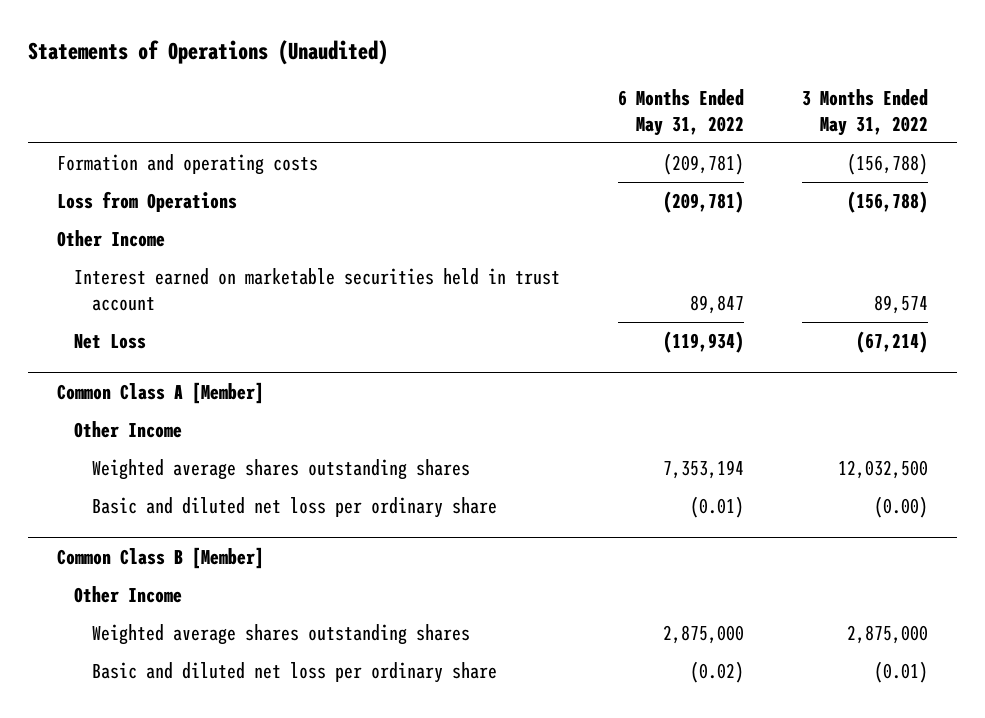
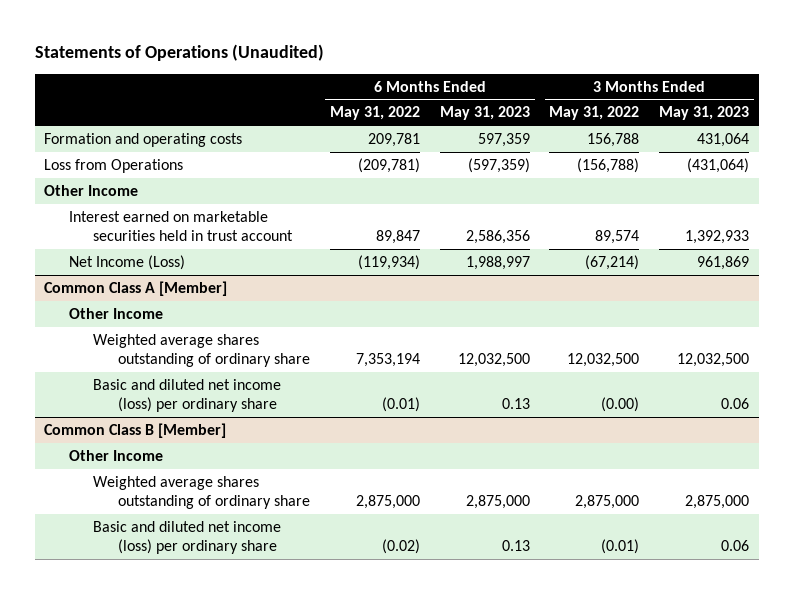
- | 6 Months Ended May 31, 2022 | 3 Months Ended May 31, 2022
+ | 6 Months Ended May 31, 2022 | 6 Months Ended May 31, 2023 | 3 Months Ended May 31, 2022 | 3 Months Ended May 31, 2023
- Formation and operating costs | (209,781) | (156,788)
+ Formation and operating costs | 209,781 | 597,359 | 156,788 | 431,064
- Net Loss | (119,934) | (67,214)
+ Net Income (Loss) | (119,934) | 1,988,997 | (67,214) | 961,869
@ Common Class A [Member]
- Weighted average shares outstanding shares | 7,353,194 | 12,032,500
- Basic and diluted net loss per ordinary share | (0.01) | (0.00)
+ Weighted average shares outstanding of ordinary share | 7,353,194 | 12,032,500 | 12,032,500 | 12,032,500
+ Basic and diluted net income (loss) per ordinary share | (0.01) | 0.13 | (0.00) | 0.06
@ Common Class B [Member]
- Weighted average shares outstanding shares | 2,875,000 | 2,875,000
- Basic and diluted net loss per ordinary share | (0.02) | (0.01)
+ Weighted average shares outstanding of ordinary share | 2,875,000 | 2,875,000 | 2,875,000 | 2,875,000
+ Basic and diluted net income (loss) per ordinary share | (0.02) | 0.13 | (0.01) | 0.06

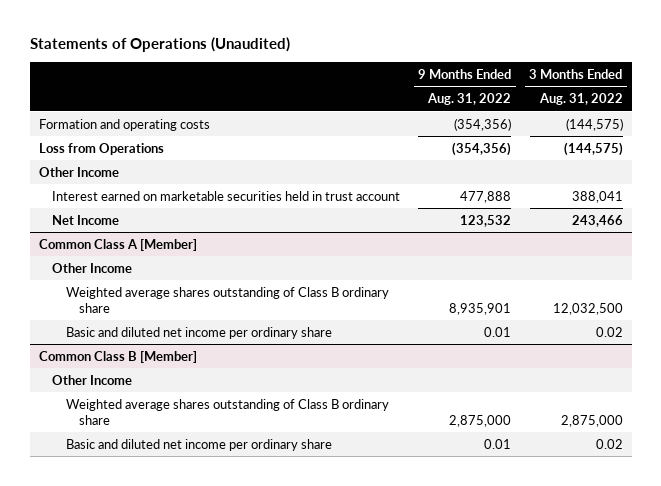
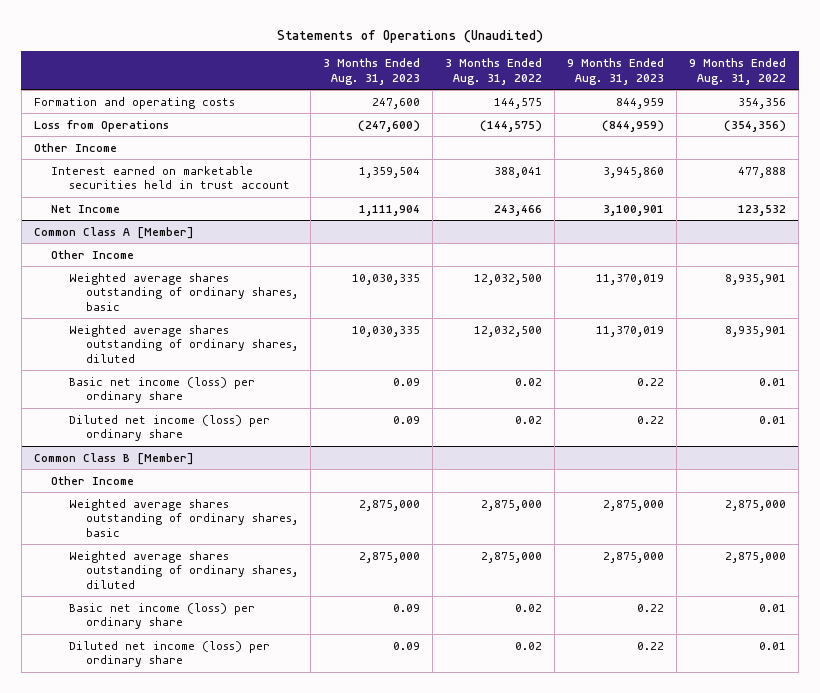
- | 9 Months Ended Aug. 31, 2022 | 3 Months Ended Aug. 31, 2022
+ | 3 Months Ended Aug. 31, 2023 | 3 Months Ended Aug. 31, 2022 | 9 Months Ended Aug. 31, 2023 | 9 Months Ended Aug. 31, 2022
- Formation and operating costs | (354,356) | (144,575)
+ Formation and operating costs | 247,600 | 144,575 | 844,959 | 354,356
@ Common Class A [Member]
- Weighted average shares outstanding of Class B ordinary share | 8,935,901 | 12,032,500
- Basic and diluted net income per ordinary share | 0.01 | 0.02
+ Weighted average shares outstanding of ordinary shares, basic | 10,030,335 | 12,032,500 | 11,370,019 | 8,935,901
+ Weighted average shares outstanding of ordinary shares, diluted | 10,030,335 | 12,032,500 | 11,370,019 | 8,935,901
+ Basic net income (loss) per ordinary share | 0.09 | 0.02 | 0.22 | 0.01
+ Diluted net income (loss) per ordinary share | 0.09 | 0.02 | 0.22 | 0.01
@ Common Class B [Member]
- Weighted average shares outstanding of Class B ordinary share | 2,875,000 | 2,875,000
- Basic and diluted net income per ordinary share | 0.01 | 0.02
+ Weighted average shares outstanding of ordinary shares, basic | 2,875,000 | 2,875,000 | 2,875,000 | 2,875,000
+ Weighted average shares outstanding of ordinary shares, diluted | 2,875,000 | 2,875,000 | 2,875,000 | 2,875,000
+ Basic net income (loss) per ordinary share | 0.09 | 0.02 | 0.22 | 0.01
+ Diluted net income (loss) per ordinary share | 0.09 | 0.02 | 0.22 | 0.01

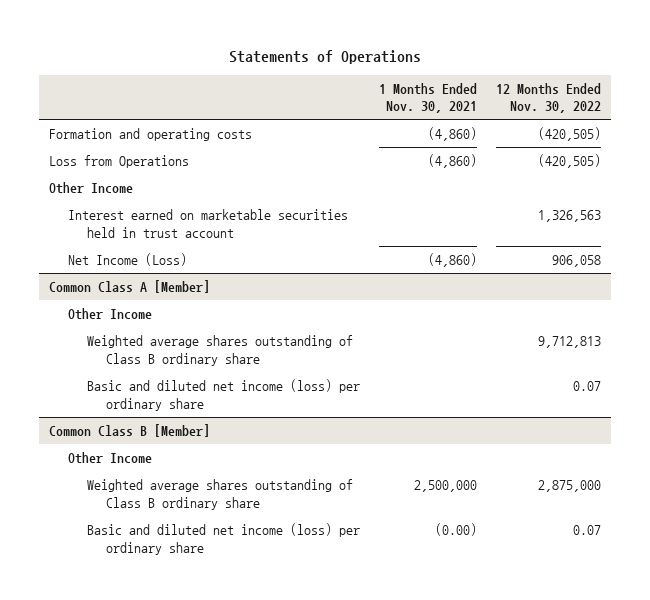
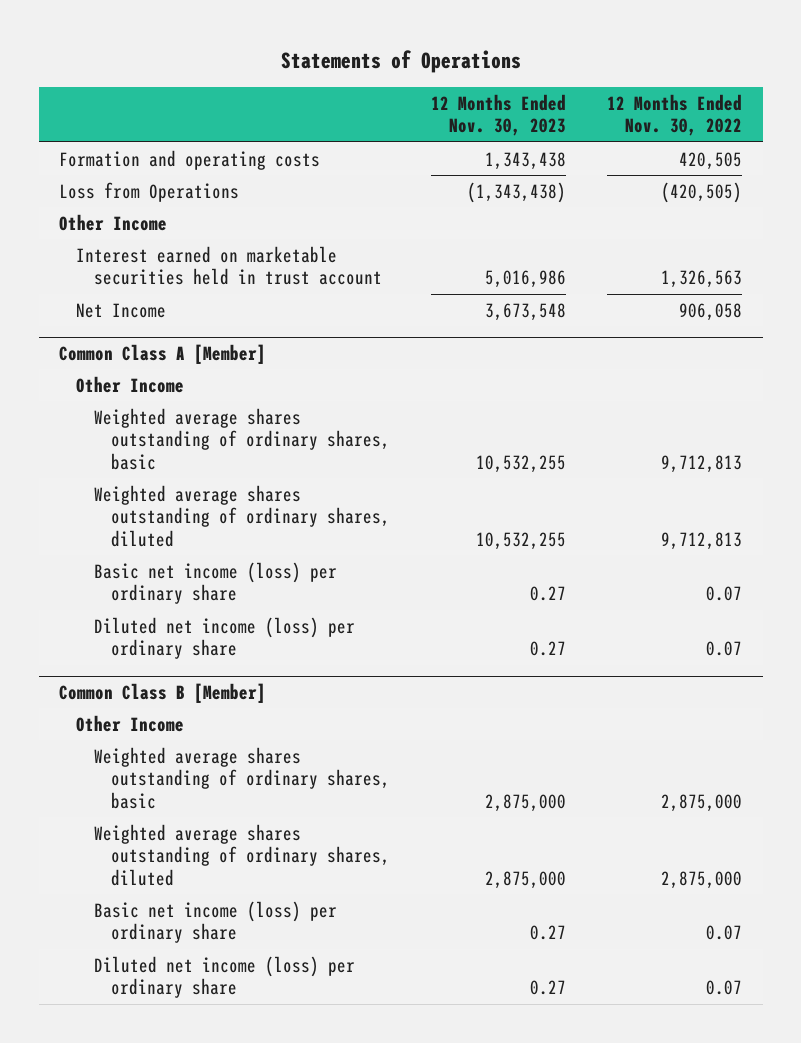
- | 1 Months Ended Nov. 30, 2021 | 12 Months Ended Nov. 30, 2022
+ | 12 Months Ended Nov. 30, 2023 | 12 Months Ended Nov. 30, 2022
- Formation and operating costs | (4,860) | (420,505)
+ Formation and operating costs | 1,343,438 | 420,505
- Net Income (Loss) | (4,860) | 906,058
+ Net Income | 3,673,548 | 906,058
@ Common Class A [Member]
- Weighted average shares outstanding of Class B ordinary share | | 9,712,813
- Basic and diluted net income (loss) per ordinary share | | 0.07
+ Weighted average shares outstanding of ordinary shares, basic | 10,532,255 | 9,712,813
+ Weighted average shares outstanding of ordinary shares, diluted | 10,532,255 | 9,712,813
+ Basic net income (loss) per ordinary share | 0.27 | 0.07
+ Diluted net income (loss) per ordinary share | 0.27 | 0.07
@ Common Class B [Member]
- Weighted average shares outstanding of Class B ordinary share | 2,500,000 | 2,875,000
- Basic and diluted net income (loss) per ordinary share | (0.00) | 0.07
+ Weighted average shares outstanding of ordinary shares, basic | 2,875,000 | 2,875,000
+ Weighted average shares outstanding of ordinary shares, diluted | 2,875,000 | 2,875,000
+ Basic net income (loss) per ordinary share | 0.27 | 0.07
+ Diluted net income (loss) per ordinary share | 0.27 | 0.07

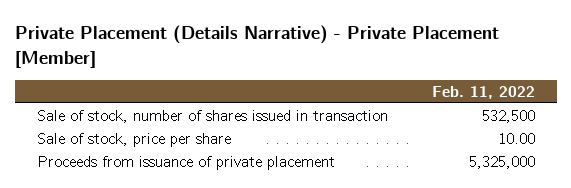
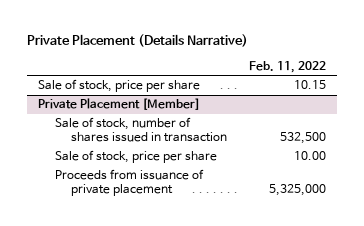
- Private Placement (Details Narrative) - Private Placement [Member]
+ Private Placement (Details Narrative)
+ Sale of stock, price per share | 10.15
+ Private Placement [Member]

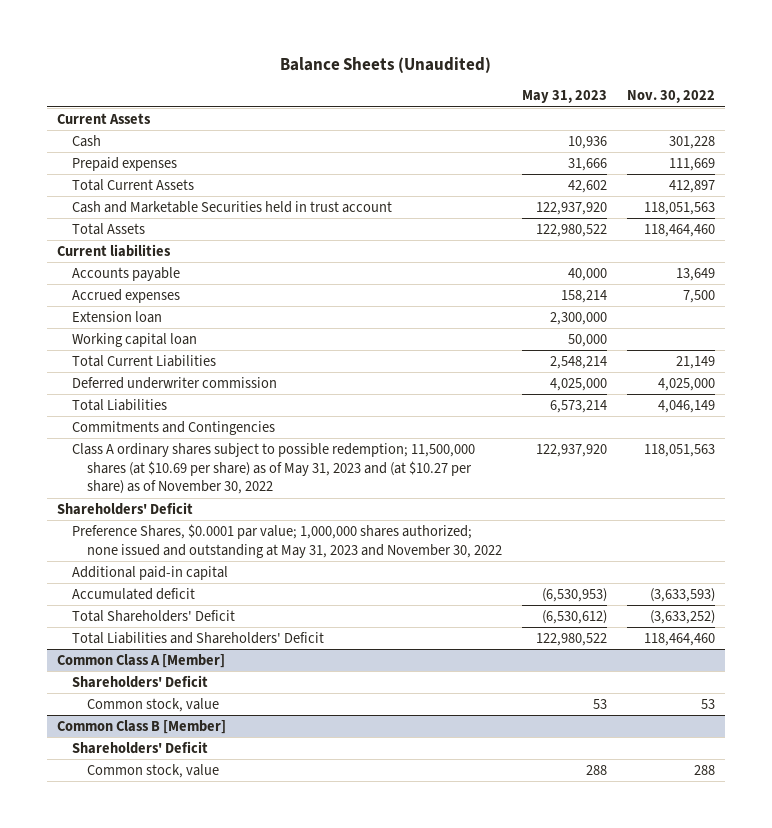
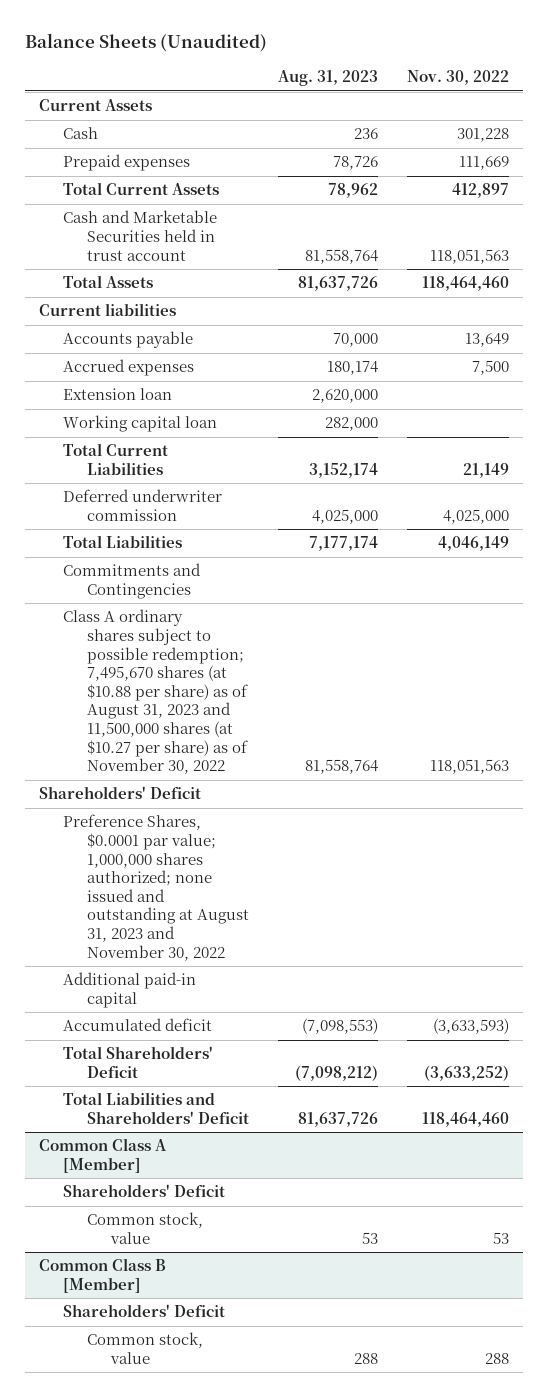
- | May 31, 2023 | Nov. 30, 2022
+ | Aug. 31, 2023 | Nov. 30, 2022
- Class A ordinary shares subject to possible redemption; 11,500,000 shares (at $10.69 per share) as of May 31, 2023 and (at $10.27 per share) as of November 30, 2022 | 122,937,920 | 118,051,563
+ Class A ordinary shares subject to possible redemption; 7,495,670 shares (at $10.88 per share) as of August 31, 2023 and 11,500,000 shares (at $10.27 per share) as of November 30, 2022 | 81,558,764 | 118,051,563
- Preference Shares, $0.0001 par value; 1,000,000 shares authorized; none issued and outstanding at May 31, 2023 and November 30, 2022
+ Preference Shares, $0.0001 par value; 1,000,000 shares authorized; none issued and outstanding at August 31, 2023 and November 30, 2022

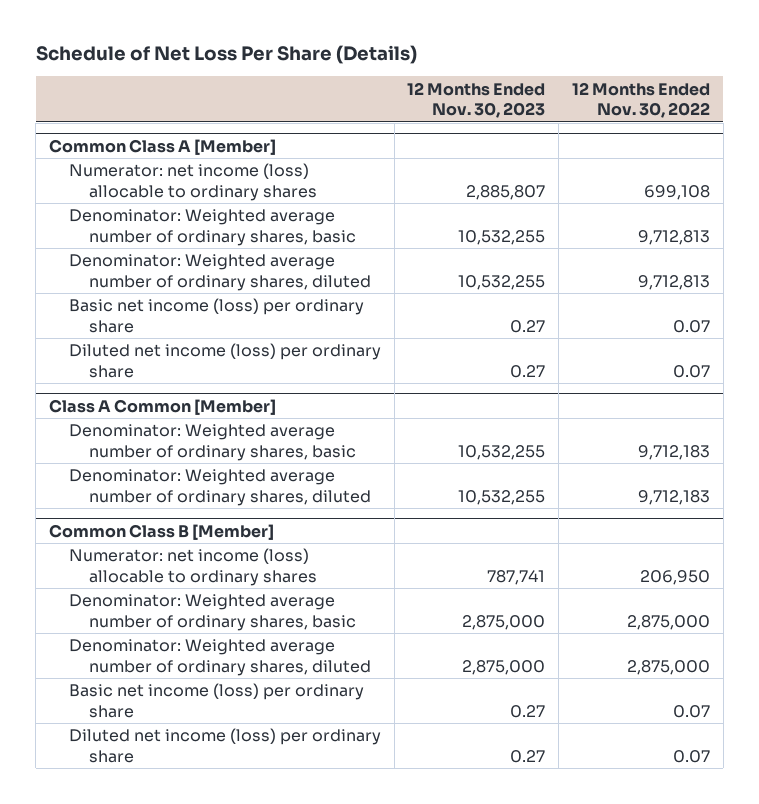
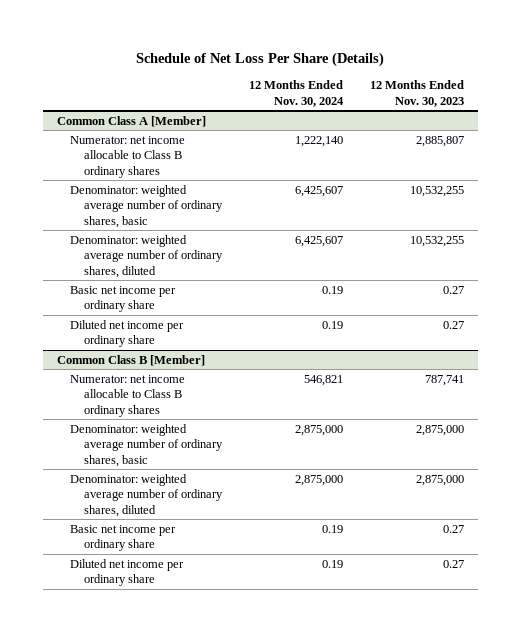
- | 12 Months Ended Nov. 30, 2023 | 12 Months Ended Nov. 30, 2022
+ | 12 Months Ended Nov. 30, 2024 | 12 Months Ended Nov. 30, 2023
@ Common Class A [Member]
- Numerator: net income (loss) allocable to ordinary shares | 2,885,807 | 699,108
- Denominator: Weighted average number of ordinary shares, basic | 10,532,255 | 9,712,813
- Denominator: Weighted average number of ordinary shares, diluted | 10,532,255 | 9,712,813
- Basic net income (loss) per ordinary share | 0.27 | 0.07
- Diluted net income (loss) per ordinary share | 0.27 | 0.07
- Class A Common [Member]
- Denominator: Weighted average number of ordinary shares, basic | 10,532,255 | 9,712,183
- Denominator: Weighted average number of ordinary shares, diluted | 10,532,255 | 9,712,183
@ Common Class A [Member]
+ Numerator: net income allocable to Class B ordinary shares | 1,222,140 | 2,885,807
+ Denominator: weighted average number of ordinary shares, basic | 6,425,607 | 10,532,255
+ Denominator: weighted average number of ordinary shares, diluted | 6,425,607 | 10,532,255
+ Basic net income per ordinary share | 0.19 | 0.27
+ Diluted net income per ordinary share | 0.19 | 0.27
@ Common Class B [Member]
- Numerator: net income (loss) allocable to ordinary shares | 787,741 | 206,950
- Denominator: Weighted average number of ordinary shares, basic | 2,875,000 | 2,875,000
- Denominator: Weighted average number of ordinary shares, diluted | 2,875,000 | 2,875,000
- Basic net income (loss) per ordinary share | 0.27 | 0.07
- Diluted net income (loss) per ordinary share | 0.27 | 0.07
+ Numerator: net income allocable to Class B ordinary shares | 546,821 | 787,741
+ Denominator: weighted average number of ordinary shares, basic | 2,875,000 | 2,875,000
+ Denominator: weighted average number of ordinary shares, diluted | 2,875,000 | 2,875,000
+ Basic net income per ordinary share | 0.19 | 0.27
+ Diluted net income per ordinary share | 0.19 | 0.27

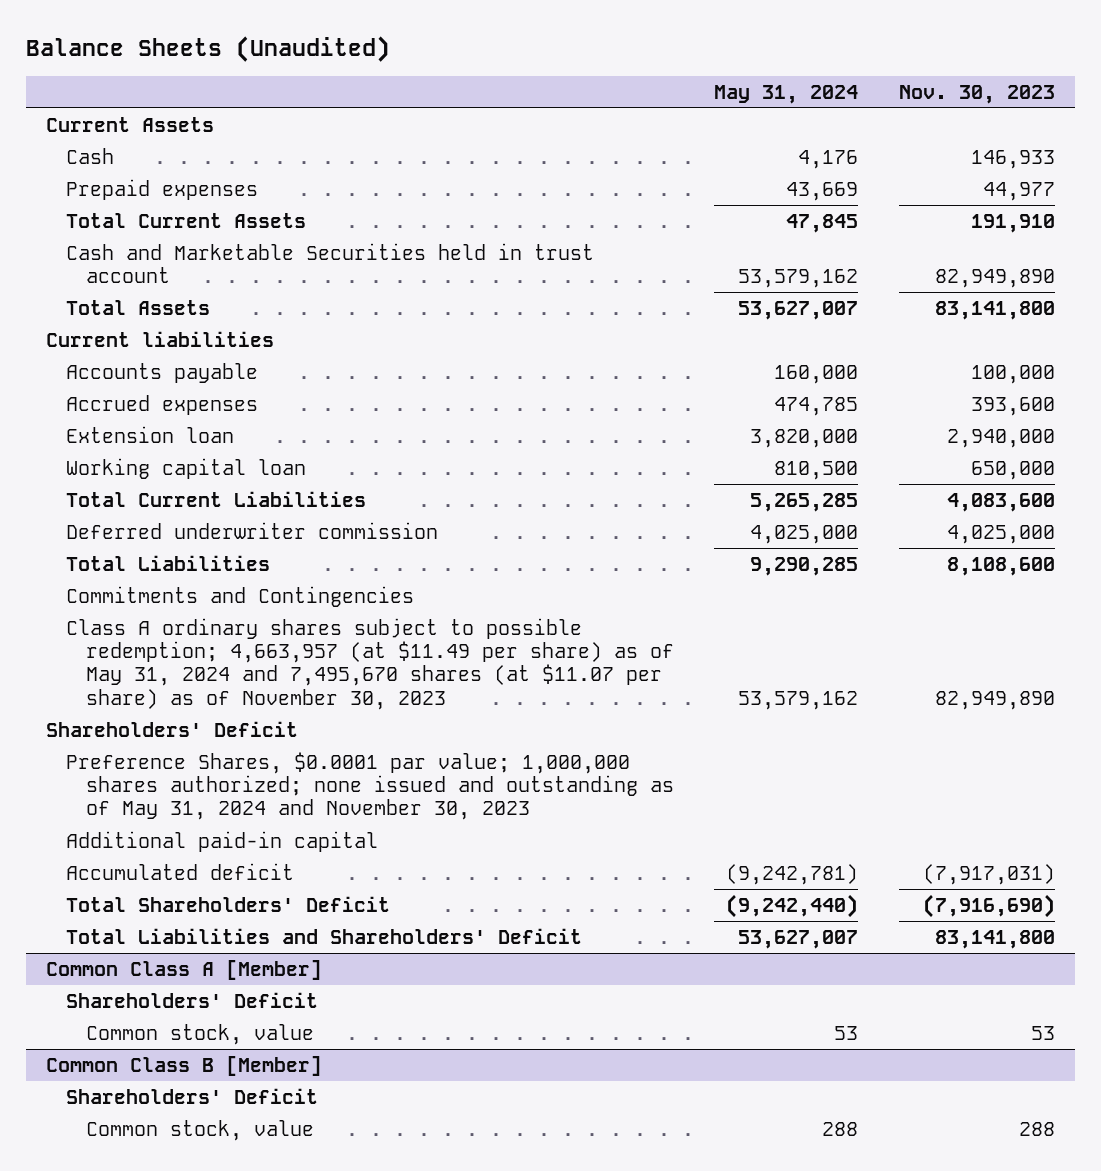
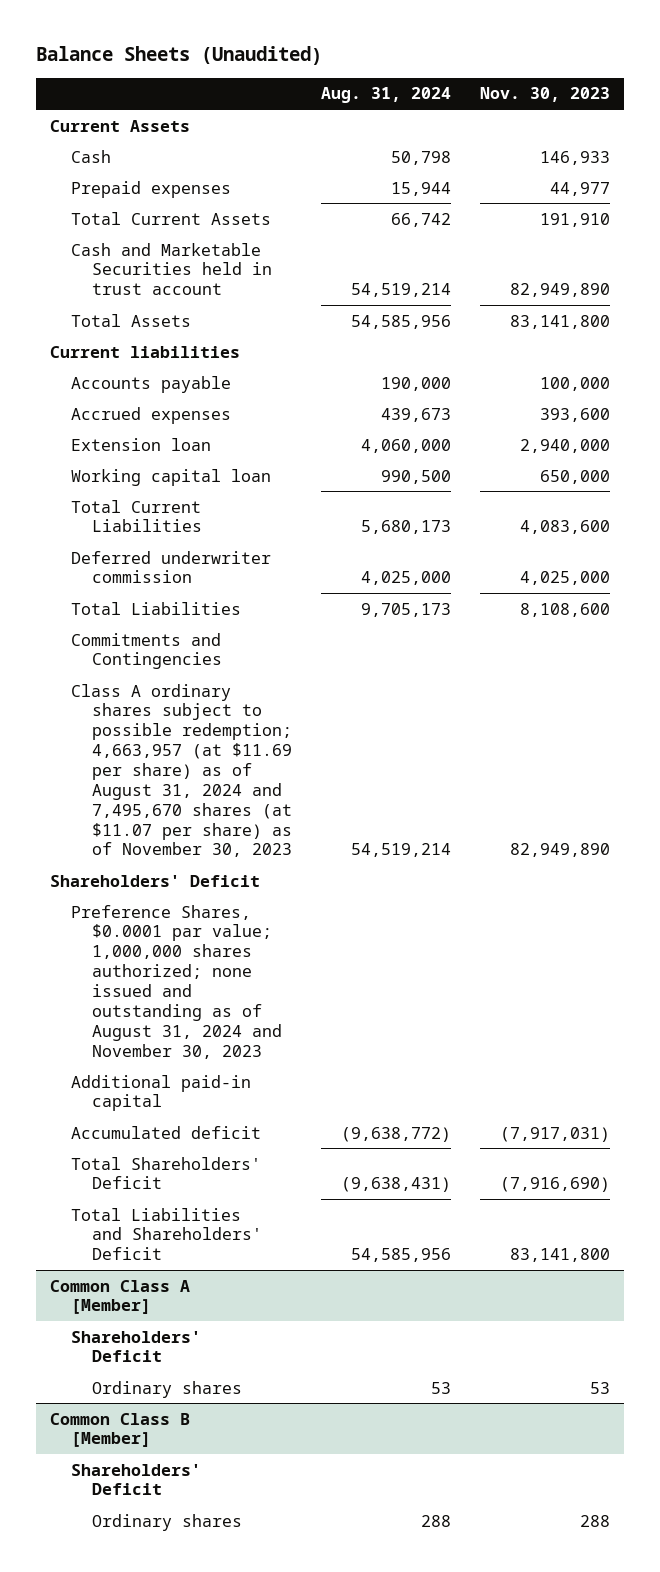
- | May 31, 2024 | Nov. 30, 2023
+ | Aug. 31, 2024 | Nov. 30, 2023
- Class A ordinary shares subject to possible redemption; 4,663,957 (at $11.49 per share) as of May 31, 2024 and 7,495,670 shares (at $11.07 per share) as of November 30, 2023 | 53,579,162 | 82,949,890
+ Class A ordinary shares subject to possible redemption; 4,663,957 (at $11.69 per share) as of August 31, 2024 and 7,495,670 shares (at $11.07 per share) as of November 30, 2023 | 54,519,214 | 82,949,890
- Preference Shares, $0.0001 par value; 1,000,000 shares authorized; none issued and outstanding as of May 31, 2024 and November 30, 2023
+ Preference Shares, $0.0001 par value; 1,000,000 shares authorized; none issued and outstanding as of August 31, 2024 and November 30, 2023
@ Common Class A [Member]
- Common stock, value | 53 | 53
+ Ordinary shares | 53 | 53
@ Common Class B [Member]
- Common stock, value | 288 | 288
+ Ordinary shares | 288 | 288

